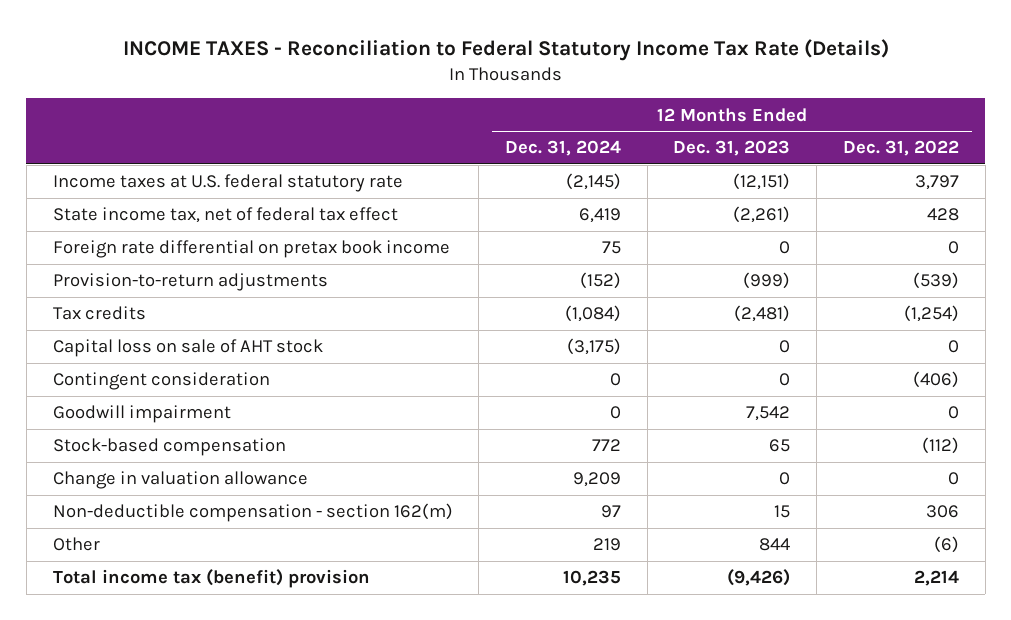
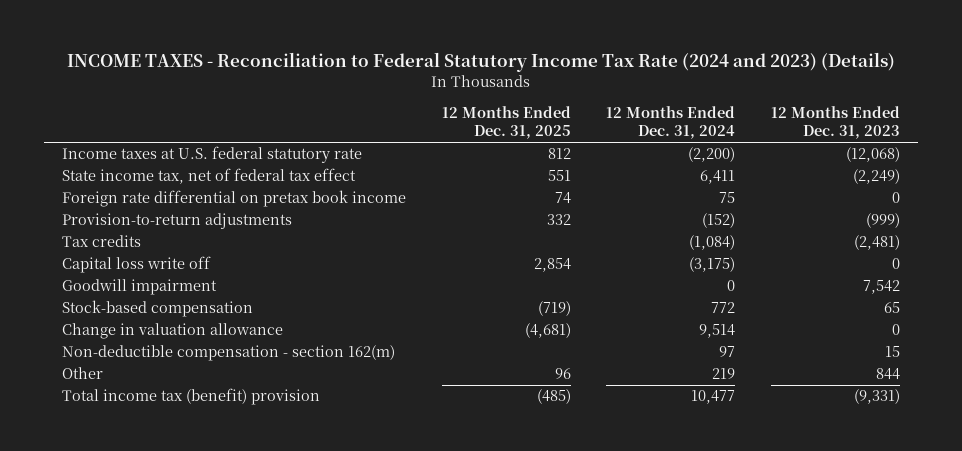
- INCOME TAXES - Reconciliation to Federal Statutory Income Tax Rate (Details)
+ INCOME TAXES - Reconciliation to Federal Statutory Income Tax Rate (2024 and 2023) (Details)
- | 12 Months Ended Dec. 31, 2024 | 12 Months Ended Dec. 31, 2023 | 12 Months Ended Dec. 31, 2022
+ | 12 Months Ended Dec. 31, 2025 | 12 Months Ended Dec. 31, 2024 | 12 Months Ended Dec. 31, 2023
- Income taxes at U.S. federal statutory rate | (2,145) | (12,151) | 3,797
- State income tax, net of federal tax effect | 6,419 | (2,261) | 428
+ Income taxes at U.S. federal statutory rate | 812 | (2,200) | (12,068)
+ State income tax, net of federal tax effect | 551 | 6,411 | (2,249)
- Capital loss on sale of AHT stock | (3,175) | 0 | 0
- Contingent consideration | 0 | 0 | (406)
+ Capital loss write off | 2,854 | (3,175) | 0
- Change in valuation allowance | 9,209 | 0 | 0
+ Change in valuation allowance | (4,681) | 9,514 | 0
- Total income tax (benefit) provision | 10,235 | (9,426) | 2,214
+ Total income tax (benefit) provision | (485) | 10,477 | (9,331)

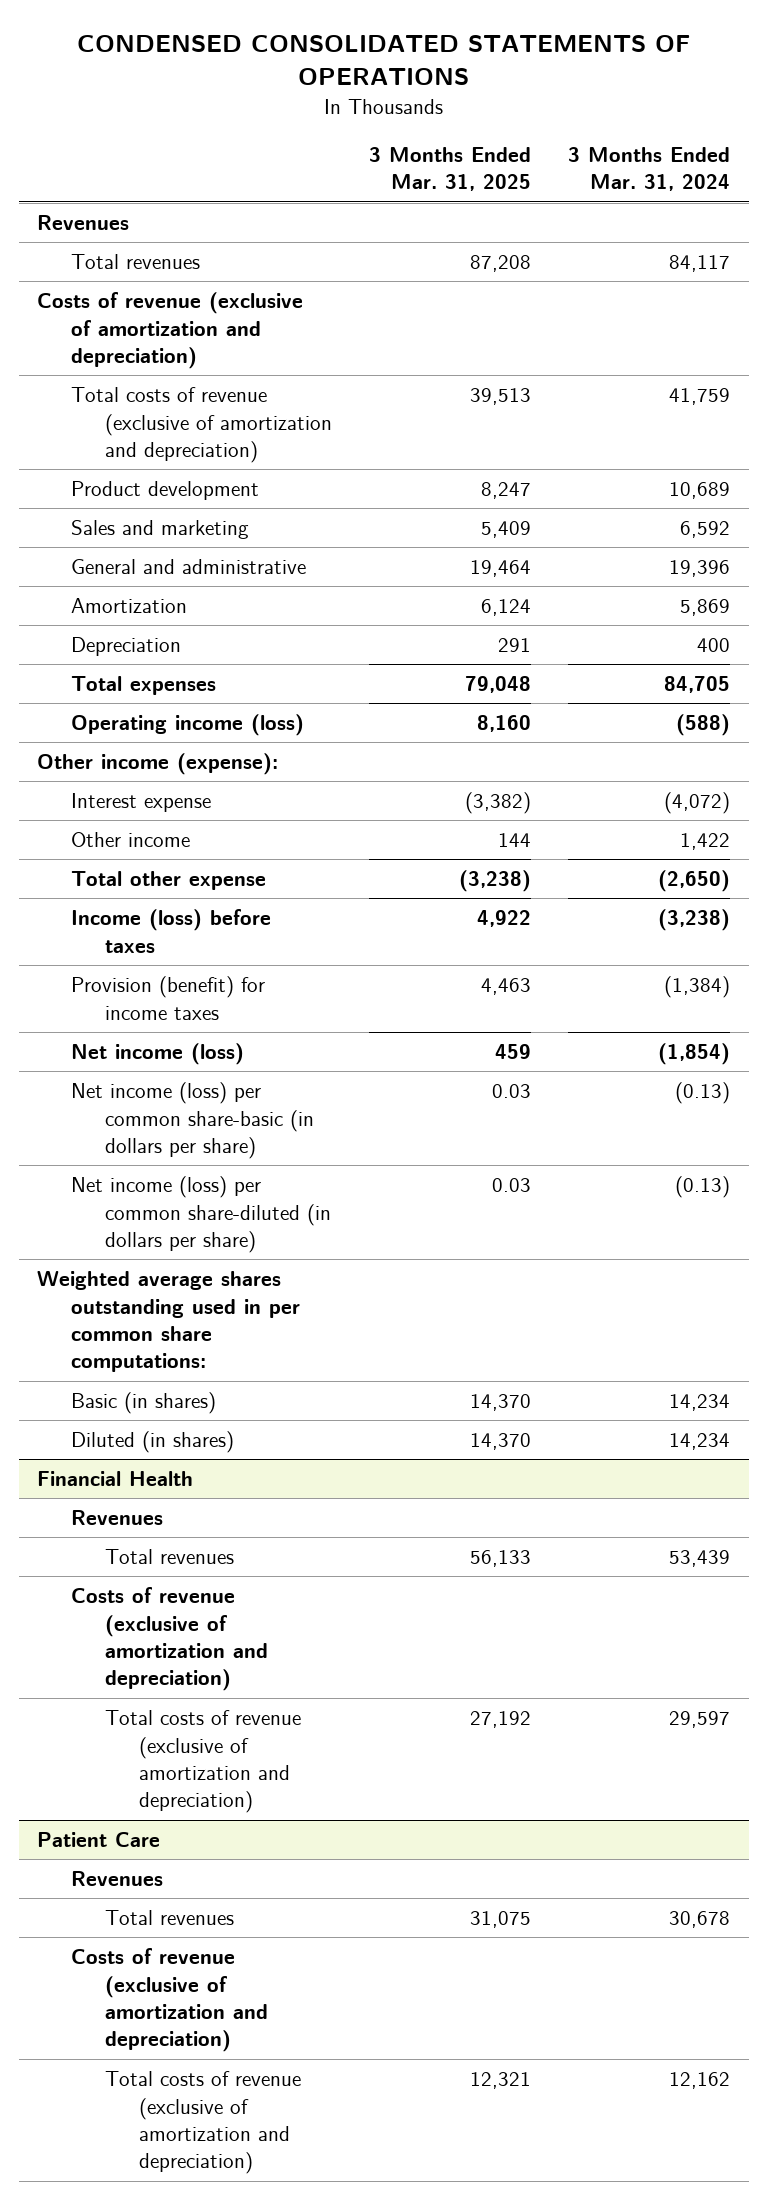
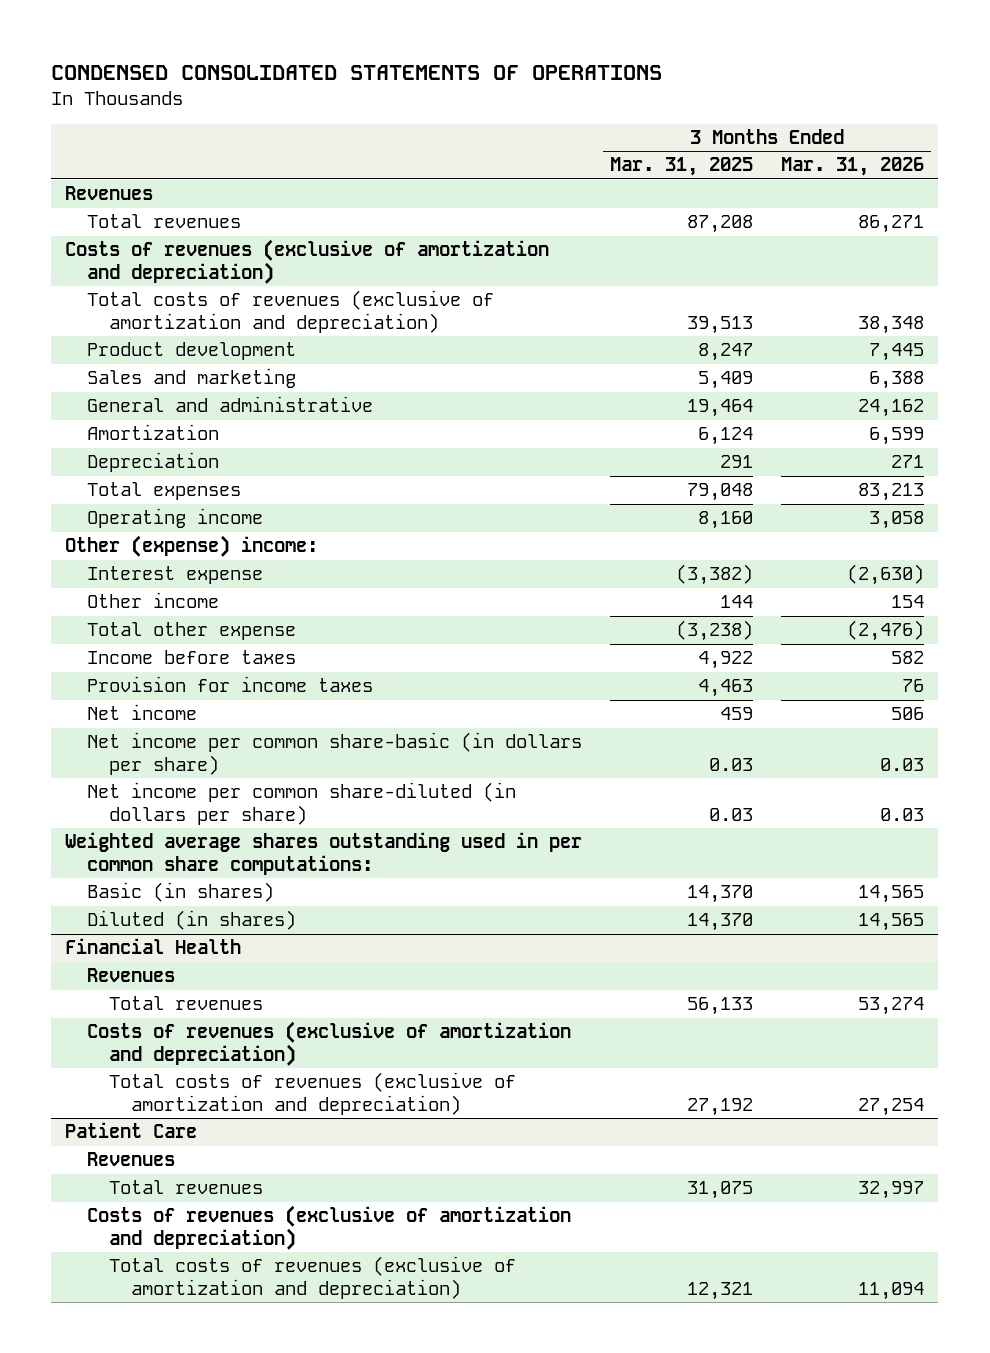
- | 3 Months Ended Mar. 31, 2025 | 3 Months Ended Mar. 31, 2024
+ | 3 Months Ended Mar. 31, 2025 | 3 Months Ended Mar. 31, 2026
- Costs of revenue (exclusive of amortization and depreciation)
- Total costs of revenue (exclusive of amortization and depreciation) | 39,513 | 41,759
+ Costs of revenues (exclusive of amortization and depreciation)
+ Total costs of revenues (exclusive of amortization and depreciation) | 39,513 | 38,348
- Operating income (loss) | 8,160 | (588)
- Other income (expense):
+ Operating income | 8,160 | 3,058
+ Other (expense) income:
- Income (loss) before taxes | 4,922 | (3,238)
- Provision (benefit) for income taxes | 4,463 | (1,384)
- Net income (loss) | 459 | (1,854)
- Net income (loss) per common share-basic (in dollars per share) | 0.03 | (0.13)
- Net income (loss) per common share-diluted (in dollars per share) | 0.03 | (0.13)
+ Income before taxes | 4,922 | 582
+ Provision for income taxes | 4,463 | 76
+ Net income | 459 | 506
+ Net income per common share-basic (in dollars per share) | 0.03 | 0.03
+ Net income per common share-diluted (in dollars per share) | 0.03 | 0.03
@ Financial Health
- Costs of revenue (exclusive of amortization and depreciation)
- Total costs of revenue (exclusive of amortization and depreciation) | 27,192 | 29,597
+ Costs of revenues (exclusive of amortization and depreciation)
+ Total costs of revenues (exclusive of amortization and depreciation) | 27,192 | 27,254
@ Patient Care
- Costs of revenue (exclusive of amortization and depreciation)
- Total costs of revenue (exclusive of amortization and depreciation) | 12,321 | 12,162
+ Costs of revenues (exclusive of amortization and depreciation)
+ Total costs of revenues (exclusive of amortization and depreciation) | 12,321 | 11,094

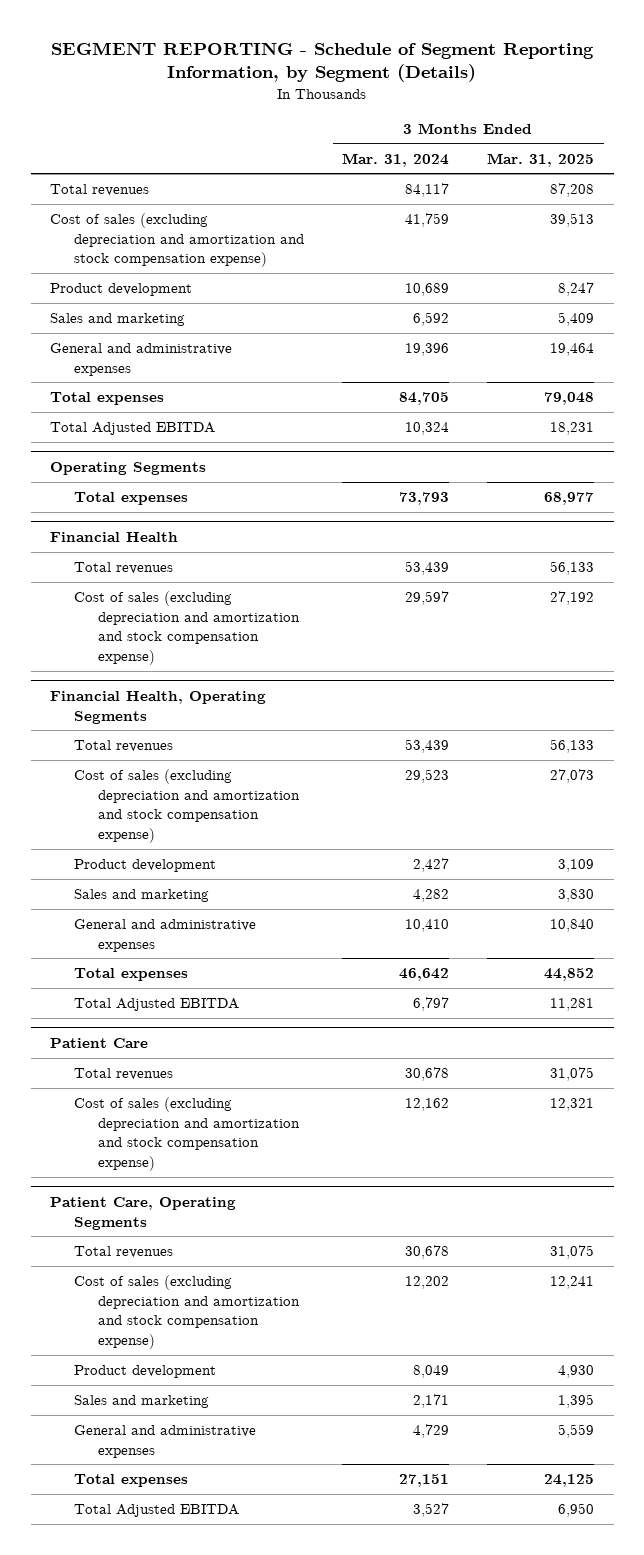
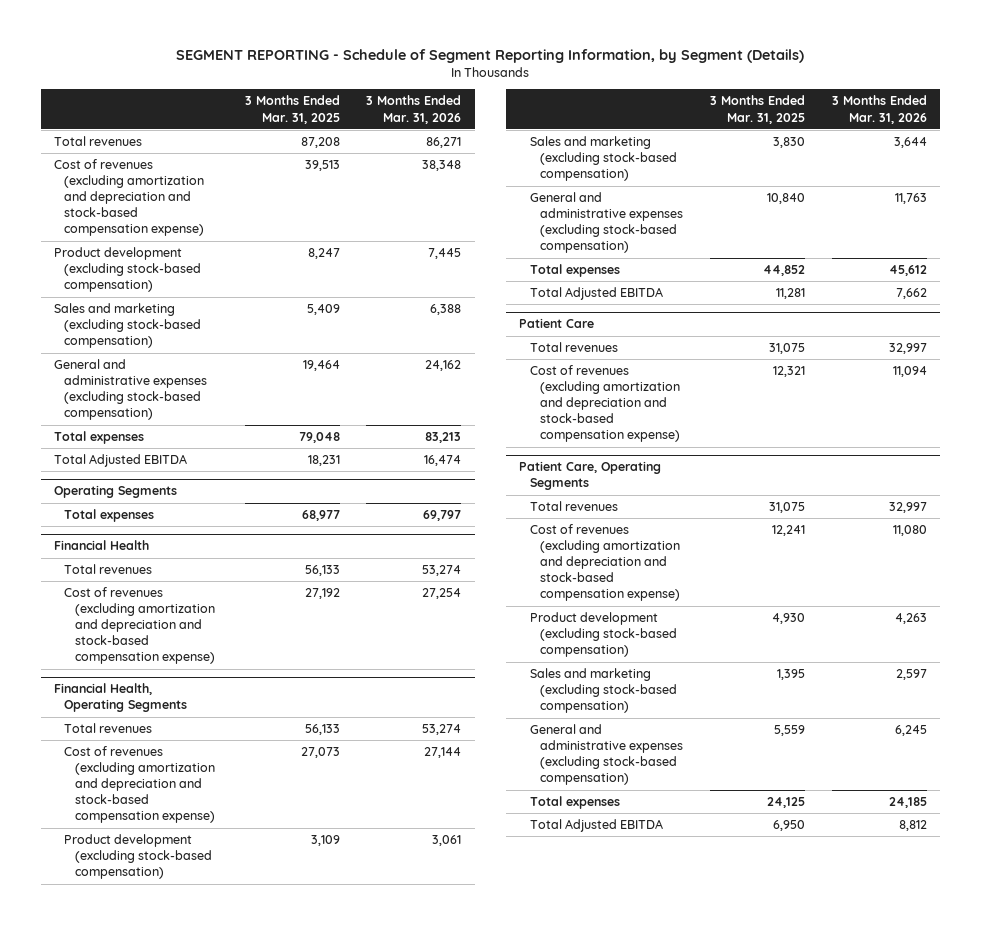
- | 3 Months Ended Mar. 31, 2024 | 3 Months Ended Mar. 31, 2025
+ | 3 Months Ended Mar. 31, 2025 | 3 Months Ended Mar. 31, 2026
- Cost of sales (excluding depreciation and amortization and stock compensation expense) | 41,759 | 39,513
- Product development | 10,689 | 8,247
- Sales and marketing | 6,592 | 5,409
- General and administrative expenses | 19,396 | 19,464
+ Cost of revenues (excluding amortization and depreciation and stock-based compensation expense) | 39,513 | 38,348
+ Product development (excluding stock-based compensation) | 8,247 | 7,445
+ Sales and marketing (excluding stock-based compensation) | 5,409 | 6,388
+ General and administrative expenses (excluding stock-based compensation) | 19,464 | 24,162
@ Financial Health
- Cost of sales (excluding depreciation and amortization and stock compensation expense) | 29,597 | 27,192
+ Cost of revenues (excluding amortization and depreciation and stock-based compensation expense) | 27,192 | 27,254
@ Financial Health, Operating Segments
- Cost of sales (excluding depreciation and amortization and stock compensation expense) | 29,523 | 27,073
- Product development | 2,427 | 3,109
- Sales and marketing | 4,282 | 3,830
- General and administrative expenses | 10,410 | 10,840
+ Cost of revenues (excluding amortization and depreciation and stock-based compensation expense) | 27,073 | 27,144
+ Product development (excluding stock-based compensation) | 3,109 | 3,061
+ Sales and marketing (excluding stock-based compensation) | 3,830 | 3,644
+ General and administrative expenses (excluding stock-based compensation) | 10,840 | 11,763
@ Patient Care
- Cost of sales (excluding depreciation and amortization and stock compensation expense) | 12,162 | 12,321
+ Cost of revenues (excluding amortization and depreciation and stock-based compensation expense) | 12,321 | 11,094
@ Patient Care, Operating Segments
- Cost of sales (excluding depreciation and amortization and stock compensation expense) | 12,202 | 12,241
- Product development | 8,049 | 4,930
- Sales and marketing | 2,171 | 1,395
- General and administrative expenses | 4,729 | 5,559
+ Cost of revenues (excluding amortization and depreciation and stock-based compensation expense) | 12,241 | 11,080
+ Product development (excluding stock-based compensation) | 4,930 | 4,263
+ Sales and marketing (excluding stock-based compensation) | 1,395 | 2,597
+ General and administrative expenses (excluding stock-based compensation) | 5,559 | 6,245

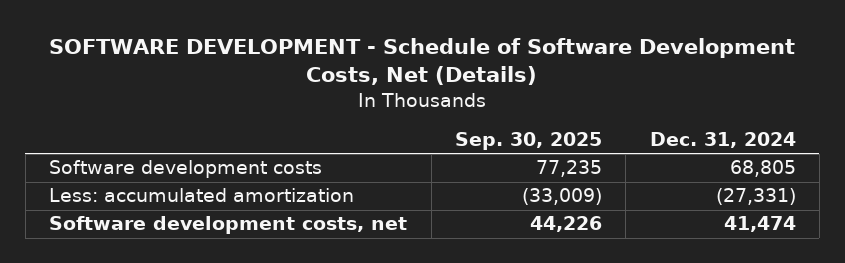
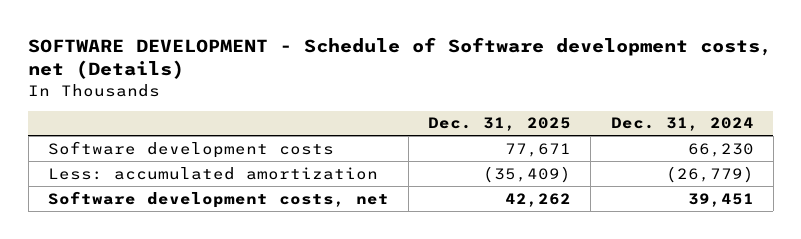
- SOFTWARE DEVELOPMENT - Schedule of Software Development Costs, Net (Details)
+ SOFTWARE DEVELOPMENT - Schedule of Software development costs, net (Details)
- | Sep. 30, 2025 | Dec. 31, 2024
+ | Dec. 31, 2025 | Dec. 31, 2024
- Software development costs | 77,235 | 68,805
- Less: accumulated amortization | (33,009) | (27,331)
- Software development costs, net | 44,226 | 41,474
+ Software development costs | 77,671 | 66,230
+ Less: accumulated amortization | (35,409) | (26,779)
+ Software development costs, net | 42,262 | 39,451

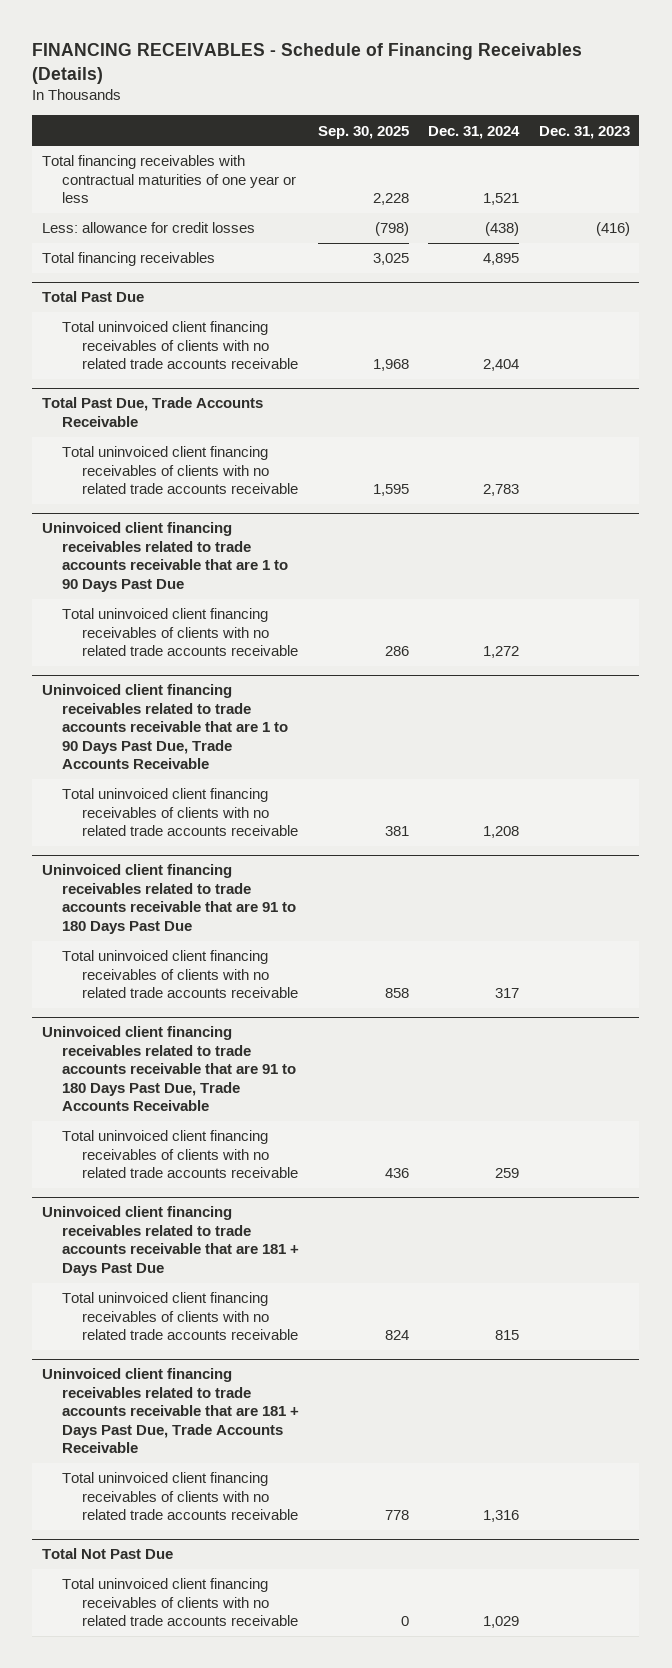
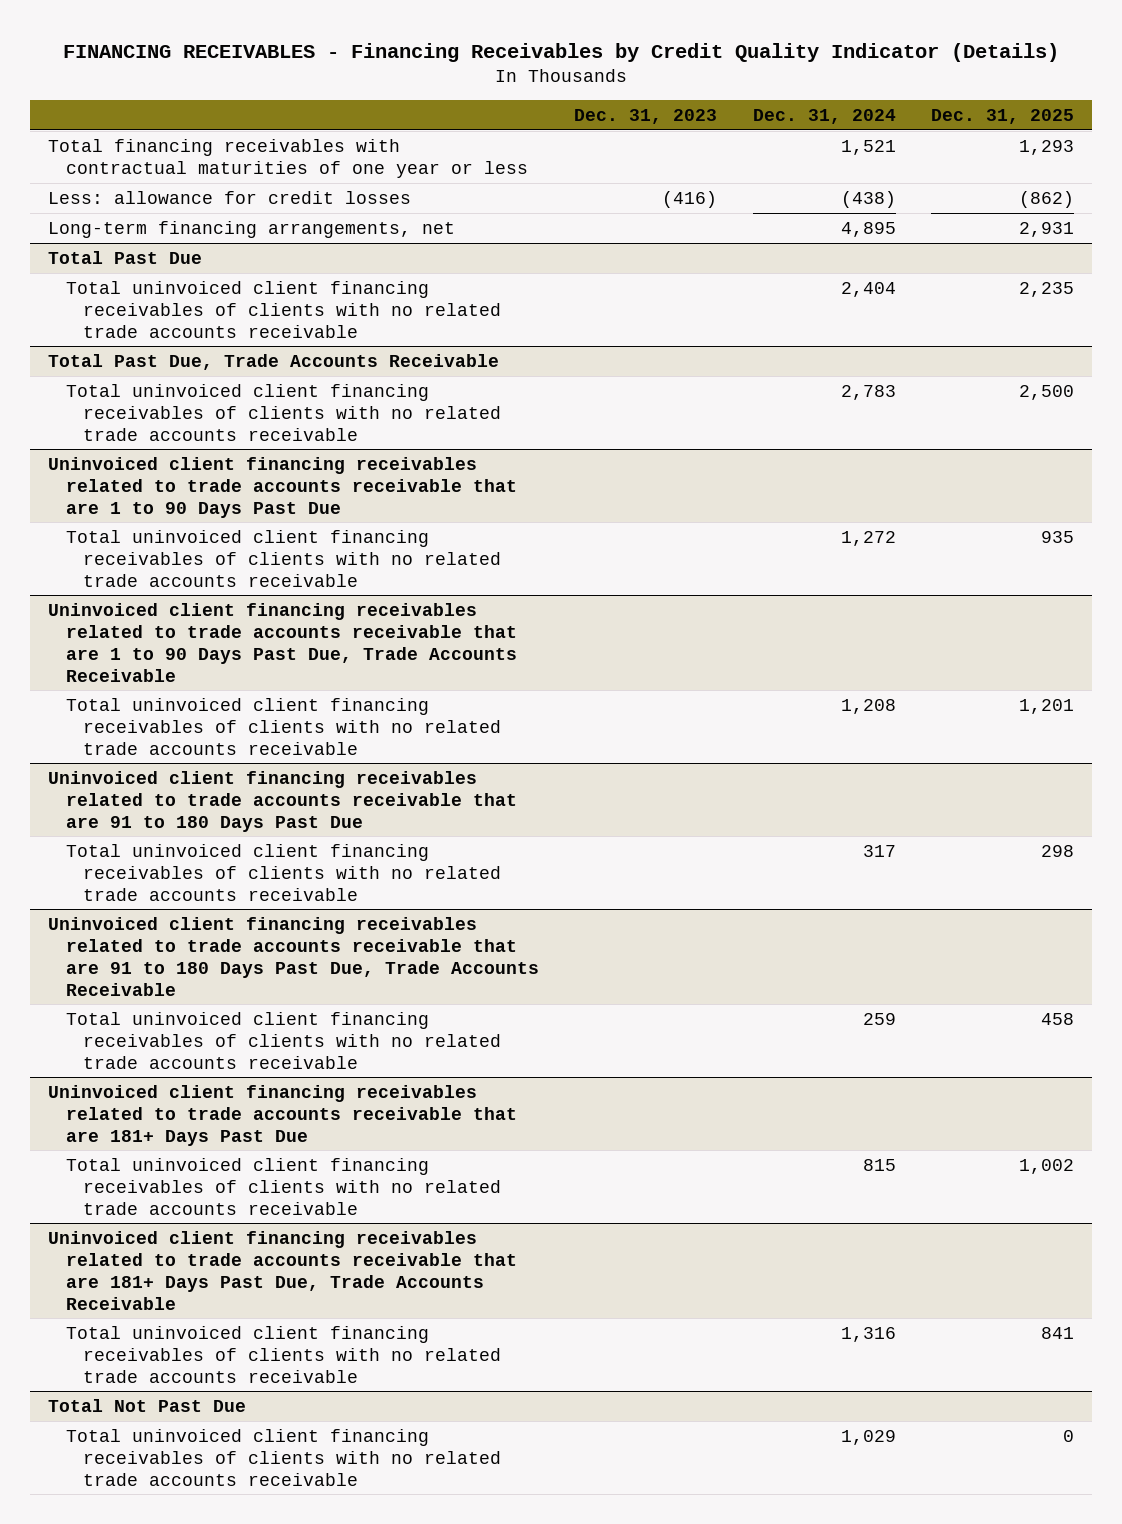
- FINANCING RECEIVABLES - Schedule of Financing Receivables (Details)
+ FINANCING RECEIVABLES - Financing Receivables by Credit Quality Indicator (Details)
- | Sep. 30, 2025 | Dec. 31, 2024 | Dec. 31, 2023
+ | Dec. 31, 2023 | Dec. 31, 2024 | Dec. 31, 2025
- Total financing receivables | 3,025 | 4,895 |
+ Long-term financing arrangements, net | | 4,895 | 2,931
- Uninvoiced client financing receivables related to trade accounts receivable that are 181 + Days Past Due
+ Uninvoiced client financing receivables related to trade accounts receivable that are 181+ Days Past Due
- Uninvoiced client financing receivables related to trade accounts receivable that are 181 + Days Past Due, Trade Accounts Receivable
+ Uninvoiced client financing receivables related to trade accounts receivable that are 181+ Days Past Due, Trade Accounts Receivable

